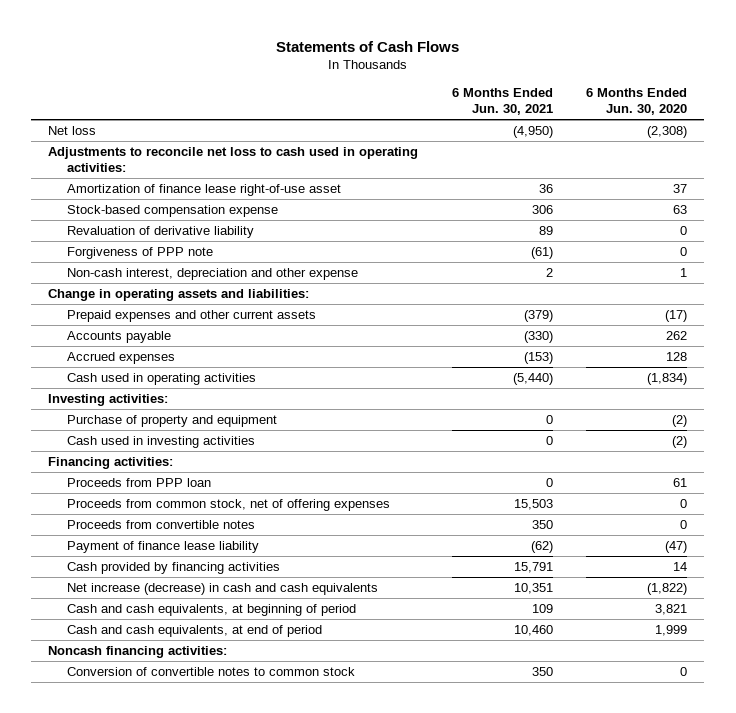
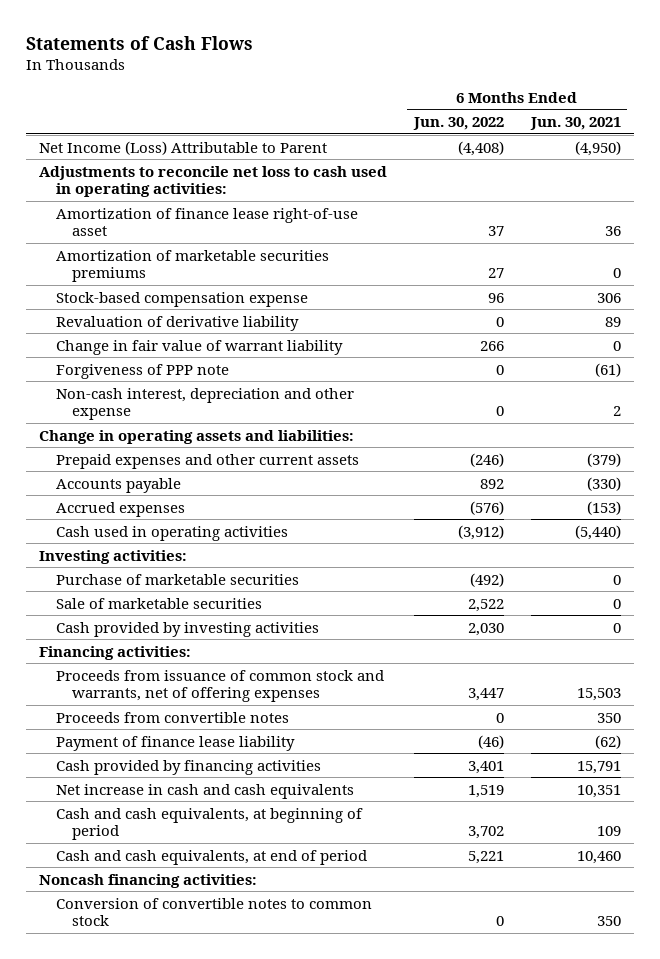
- | 6 Months Ended Jun. 30, 2021 | 6 Months Ended Jun. 30, 2020
+ | 6 Months Ended Jun. 30, 2022 | 6 Months Ended Jun. 30, 2021
- Net loss | (4,950) | (2,308)
+ Net Income (Loss) Attributable to Parent | (4,408) | (4,950)
+ Amortization of marketable securities premiums | 27 | 0
+ Change in fair value of warrant liability | 266 | 0
- Purchase of property and equipment | 0 | (2)
- Cash used in investing activities | 0 | (2)
+ Purchase of marketable securities | (492) | 0
+ Sale of marketable securities | 2,522 | 0
+ Cash provided by investing activities | 2,030 | 0
- Proceeds from PPP loan | 0 | 61
- Proceeds from common stock, net of offering expenses | 15,503 | 0
+ Proceeds from issuance of common stock and warrants, net of offering expenses | 3,447 | 15,503
- Net increase (decrease) in cash and cash equivalents | 10,351 | (1,822)
+ Net increase in cash and cash equivalents | 1,519 | 10,351

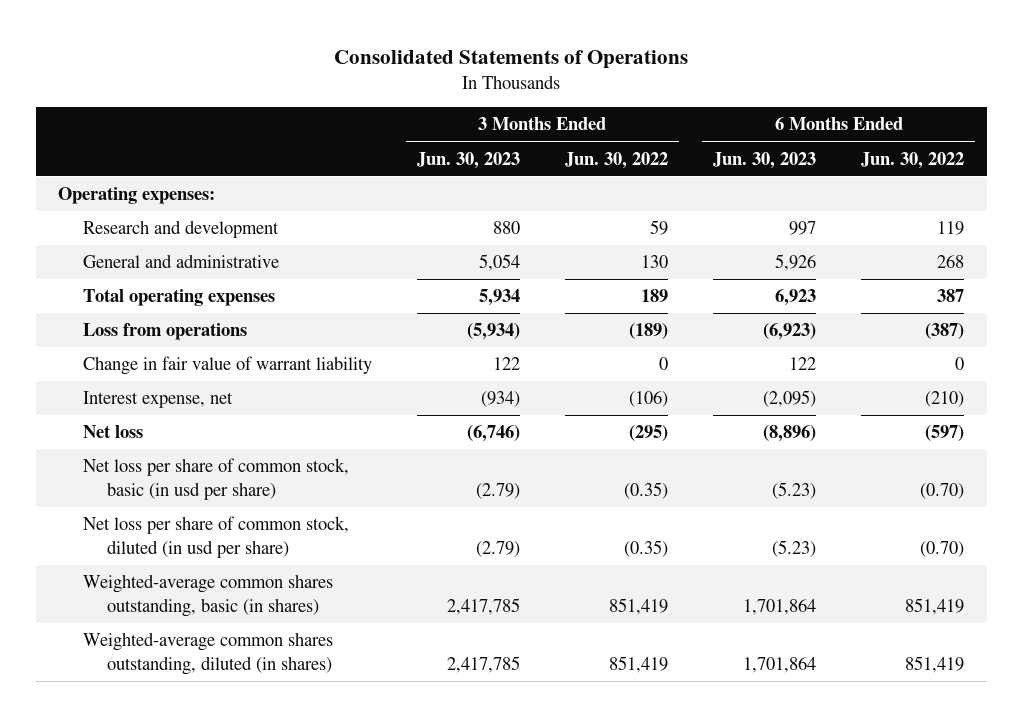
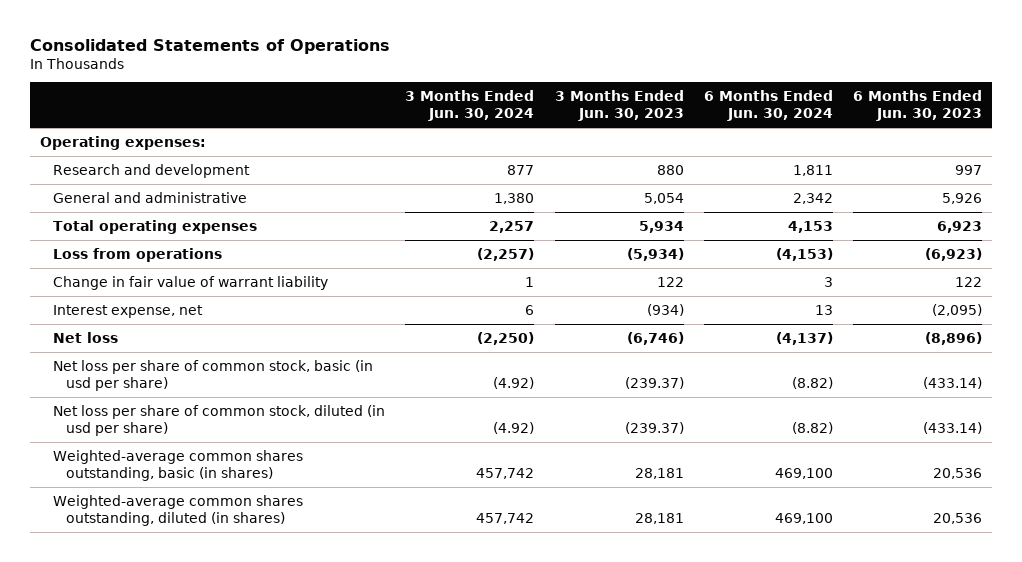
- | 3 Months Ended Jun. 30, 2023 | 3 Months Ended Jun. 30, 2022 | 6 Months Ended Jun. 30, 2023 | 6 Months Ended Jun. 30, 2022
+ | 3 Months Ended Jun. 30, 2024 | 3 Months Ended Jun. 30, 2023 | 6 Months Ended Jun. 30, 2024 | 6 Months Ended Jun. 30, 2023
- Net loss per share of common stock, basic (in usd per share) | (2.79) | (0.35) | (5.23) | (0.70)
- Net loss per share of common stock, diluted (in usd per share) | (2.79) | (0.35) | (5.23) | (0.70)
- Weighted-average common shares outstanding, basic (in shares) | 2,417,785 | 851,419 | 1,701,864 | 851,419
- Weighted-average common shares outstanding, diluted (in shares) | 2,417,785 | 851,419 | 1,701,864 | 851,419
+ Net loss per share of common stock, basic (in usd per share) | (4.92) | (239.37) | (8.82) | (433.14)
+ Net loss per share of common stock, diluted (in usd per share) | (4.92) | (239.37) | (8.82) | (433.14)
+ Weighted-average common shares outstanding, basic (in shares) | 457,742 | 28,181 | 469,100 | 20,536
+ Weighted-average common shares outstanding, diluted (in shares) | 457,742 | 28,181 | 469,100 | 20,536

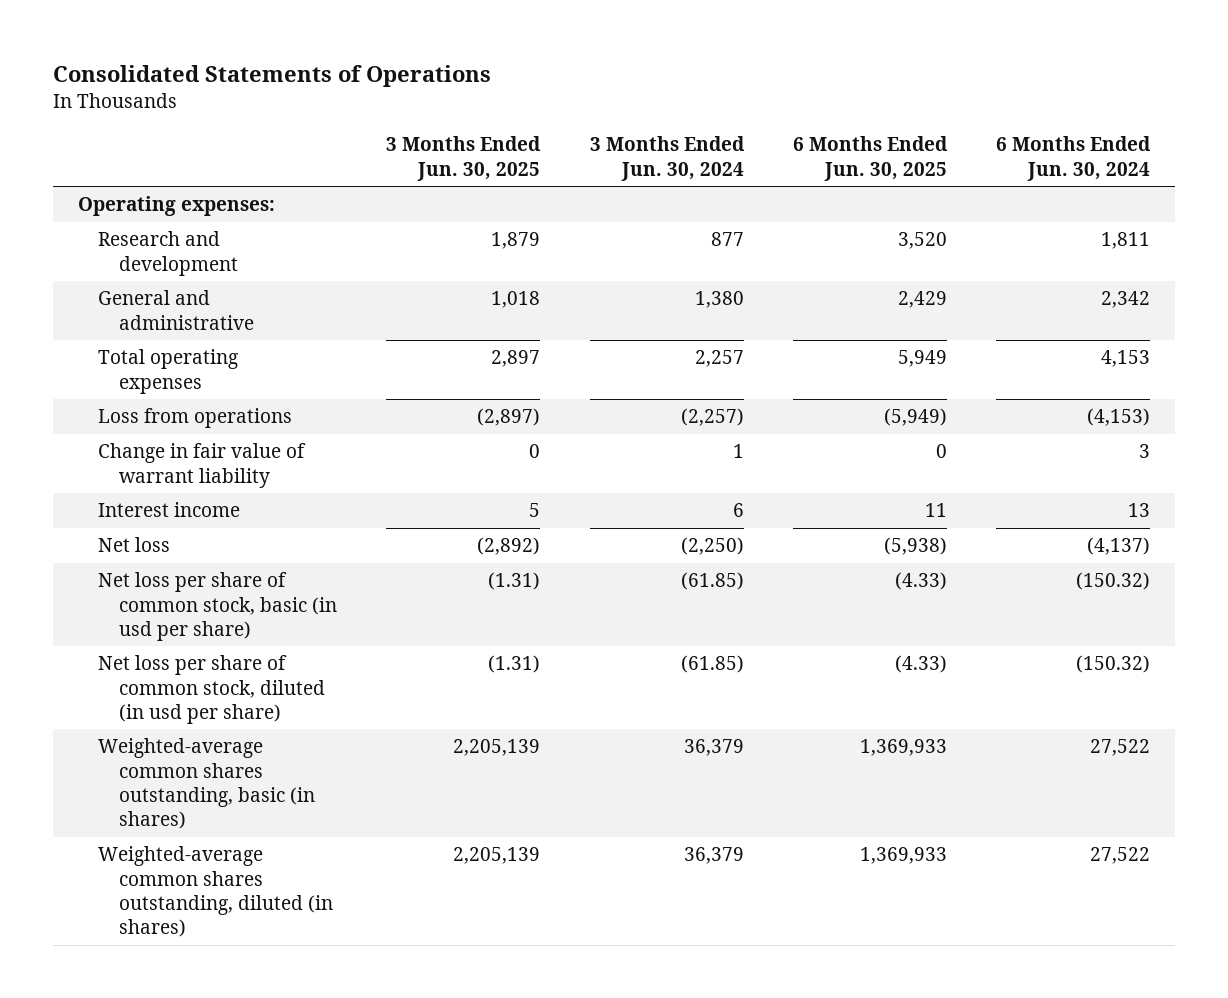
- | 3 Months Ended Jun. 30, 2024 | 3 Months Ended Jun. 30, 2023 | 6 Months Ended Jun. 30, 2024 | 6 Months Ended Jun. 30, 2023
+ | 3 Months Ended Jun. 30, 2025 | 3 Months Ended Jun. 30, 2024 | 6 Months Ended Jun. 30, 2025 | 6 Months Ended Jun. 30, 2024
- Interest expense, net | 6 | (934) | 13 | (2,095)
+ Interest income | 5 | 6 | 11 | 13
- Net loss per share of common stock, basic (in usd per share) | (4.92) | (239.37) | (8.82) | (433.14)
- Net loss per share of common stock, diluted (in usd per share) | (4.92) | (239.37) | (8.82) | (433.14)
- Weighted-average common shares outstanding, basic (in shares) | 457,742 | 28,181 | 469,100 | 20,536
- Weighted-average common shares outstanding, diluted (in shares) | 457,742 | 28,181 | 469,100 | 20,536
+ Net loss per share of common stock, basic (in usd per share) | (1.31) | (61.85) | (4.33) | (150.32)
+ Net loss per share of common stock, diluted (in usd per share) | (1.31) | (61.85) | (4.33) | (150.32)
+ Weighted-average common shares outstanding, basic (in shares) | 2,205,139 | 36,379 | 1,369,933 | 27,522
+ Weighted-average common shares outstanding, diluted (in shares) | 2,205,139 | 36,379 | 1,369,933 | 27,522

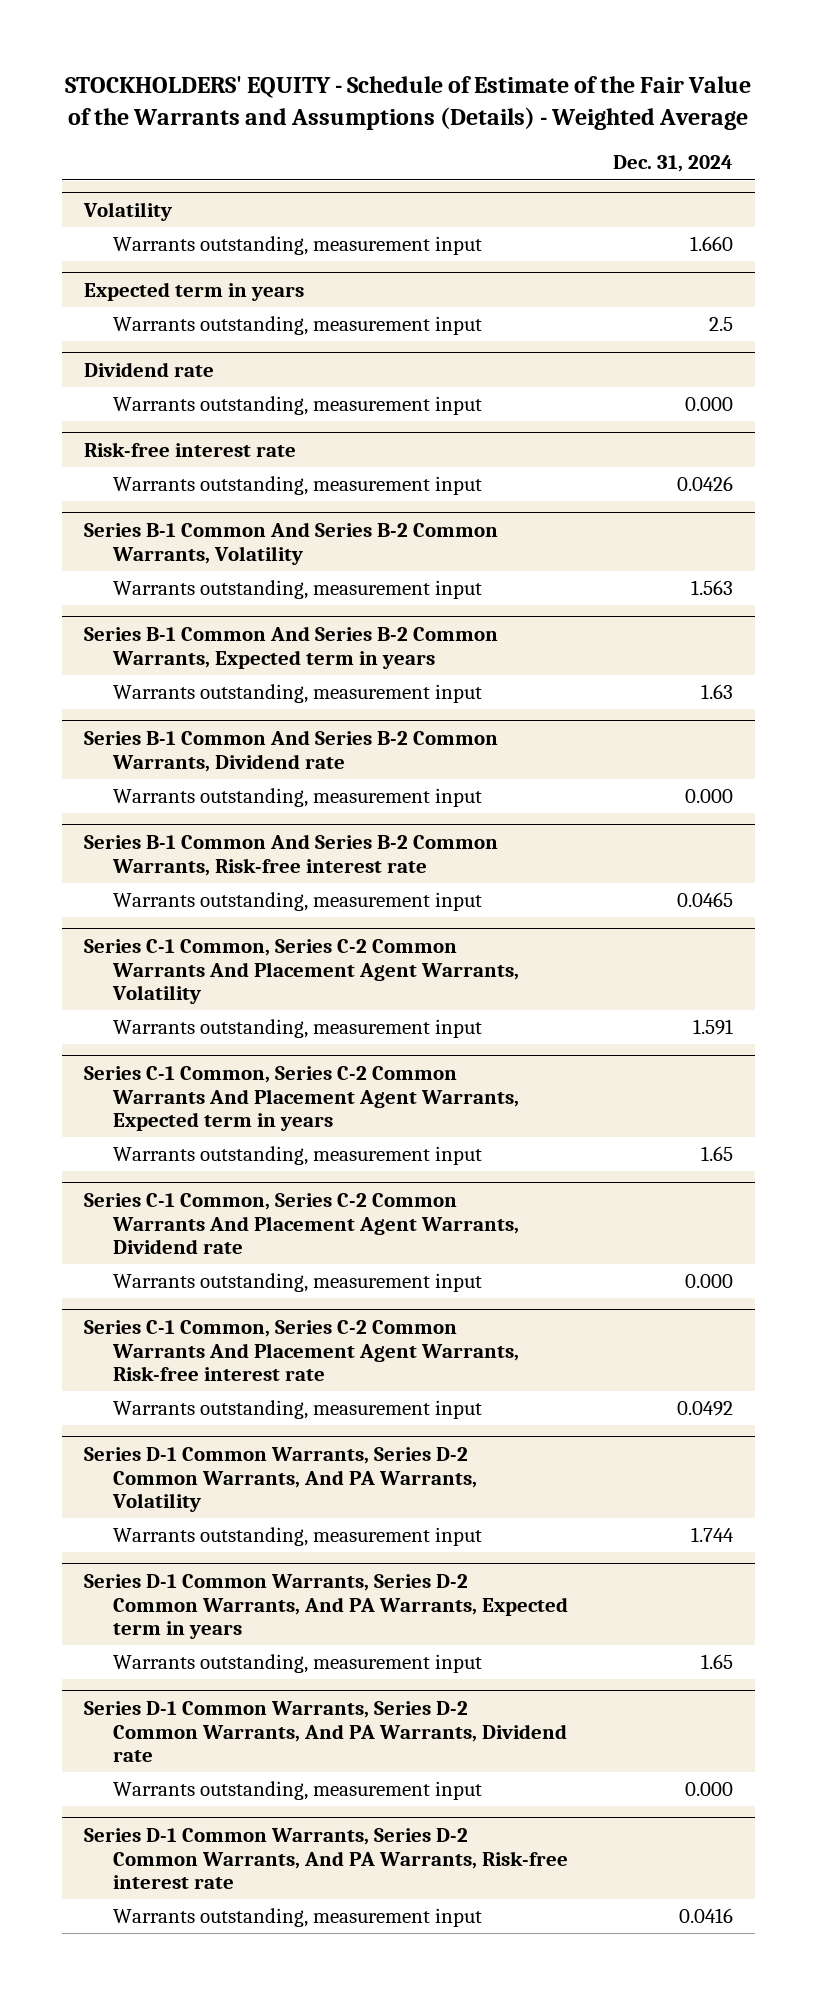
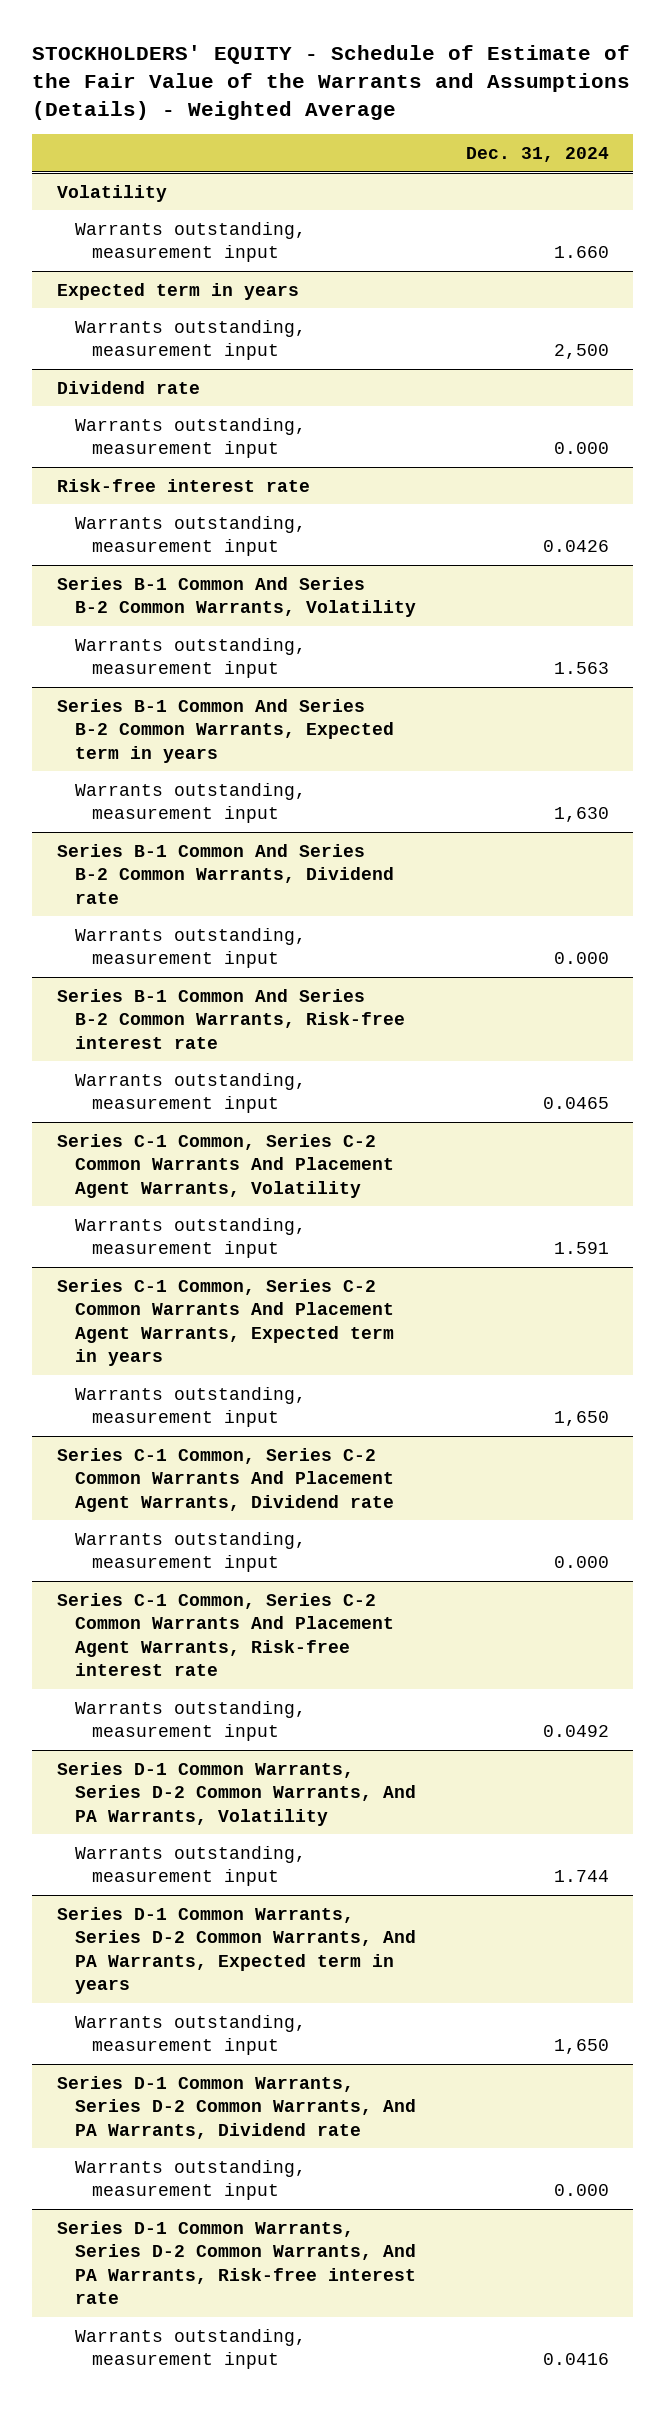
@ Expected term in years
- Warrants outstanding, measurement input | 2.5
+ Warrants outstanding, measurement input | 2,500
@ Series B-1 Common And Series B-2 Common Warrants, Expected term in years
- Warrants outstanding, measurement input | 1.63
+ Warrants outstanding, measurement input | 1,630
@ Series C-1 Common, Series C-2 Common Warrants And Placement Agent Warrants, Expected term in years
- Warrants outstanding, measurement input | 1.65
+ Warrants outstanding, measurement input | 1,650
@ Series D-1 Common Warrants, Series D-2 Common Warrants, And PA Warrants, Expected term in years
- Warrants outstanding, measurement input | 1.65
+ Warrants outstanding, measurement input | 1,650

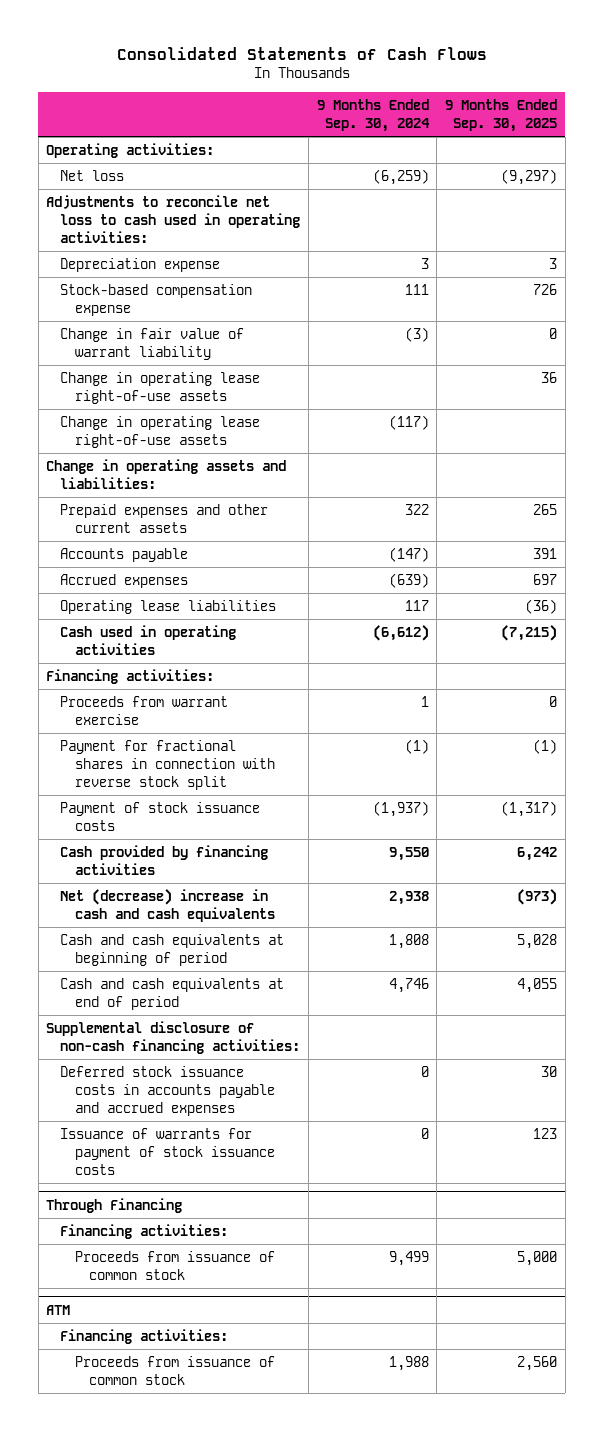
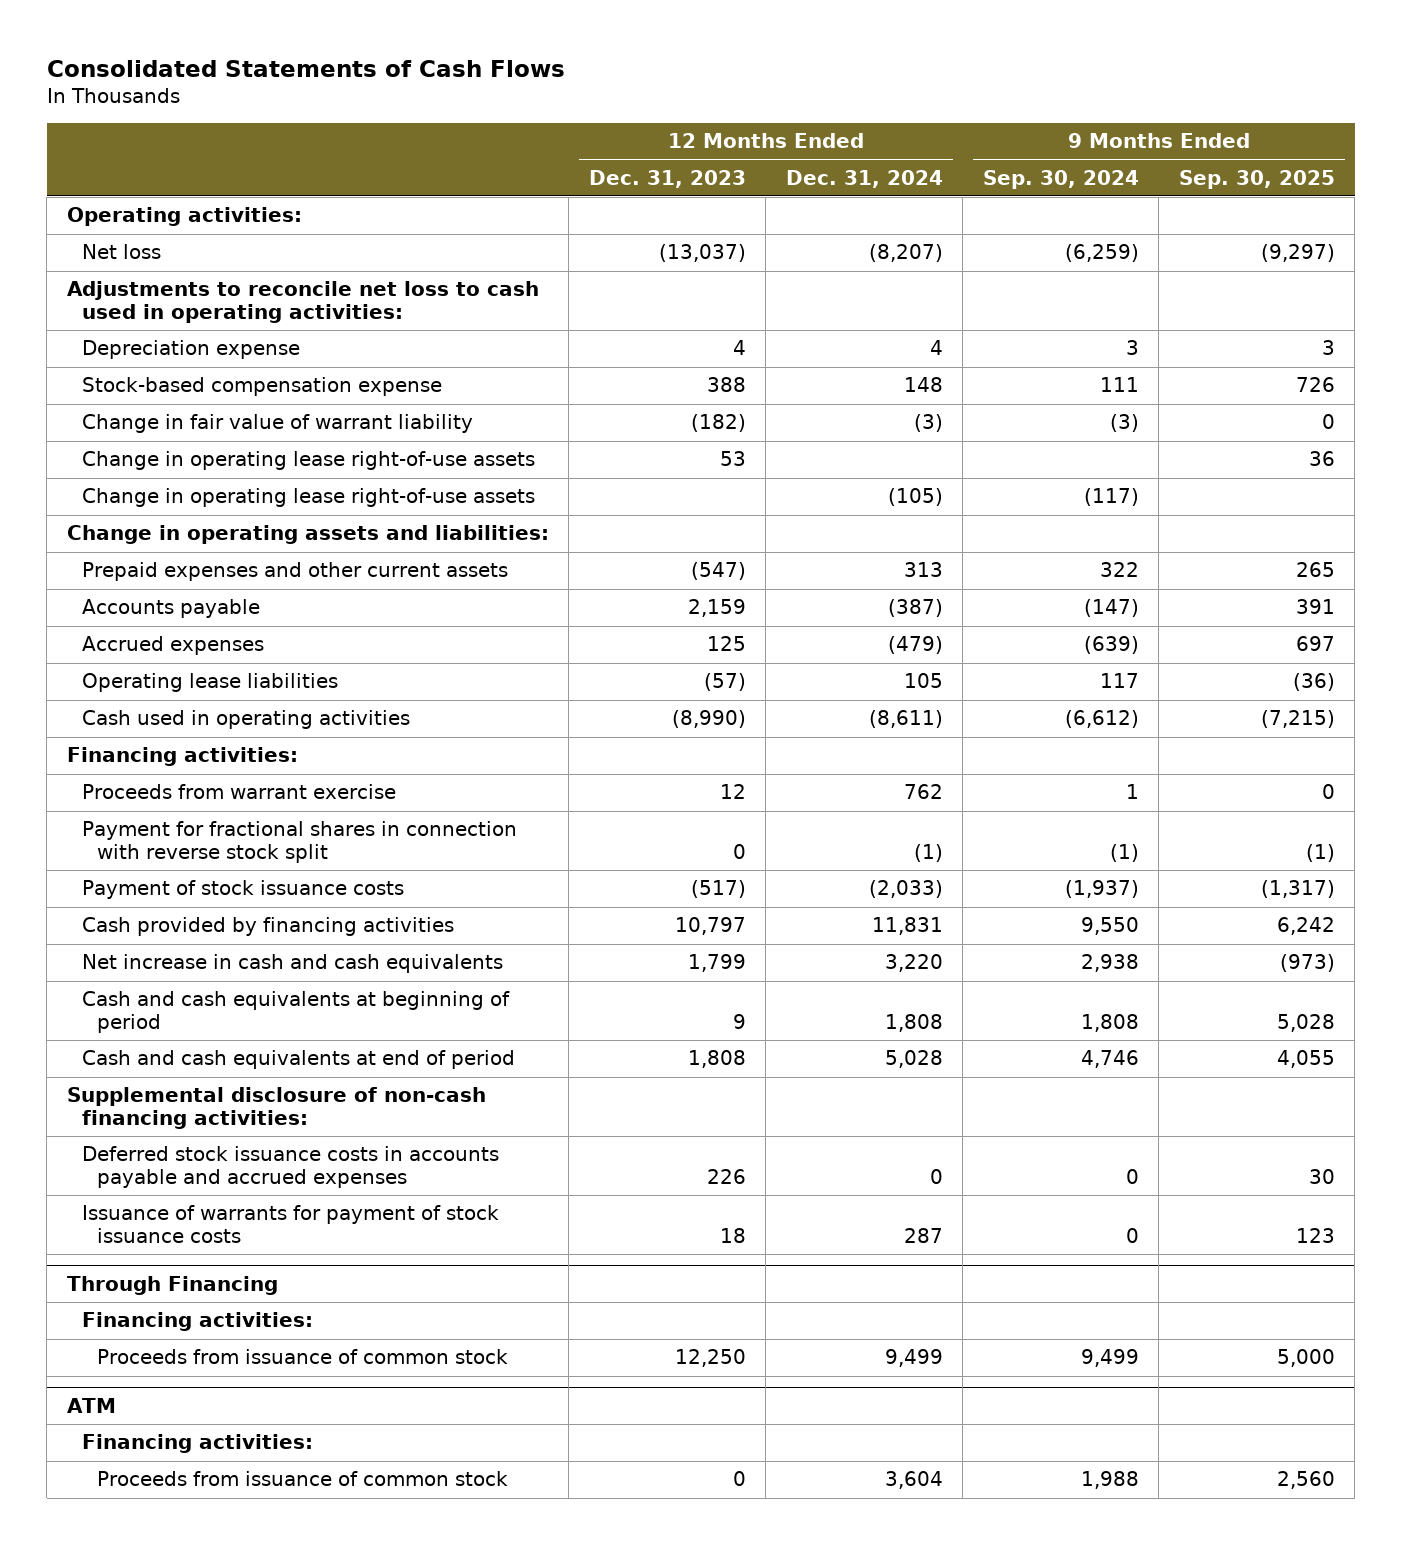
- | 9 Months Ended Sep. 30, 2024 | 9 Months Ended Sep. 30, 2025
+ | 12 Months Ended Dec. 31, 2023 | 12 Months Ended Dec. 31, 2024 | 9 Months Ended Sep. 30, 2024 | 9 Months Ended Sep. 30, 2025
- Net (decrease) increase in cash and cash equivalents | 2,938 | (973)
+ Net increase in cash and cash equivalents | 1,799 | 3,220 | 2,938 | (973)

